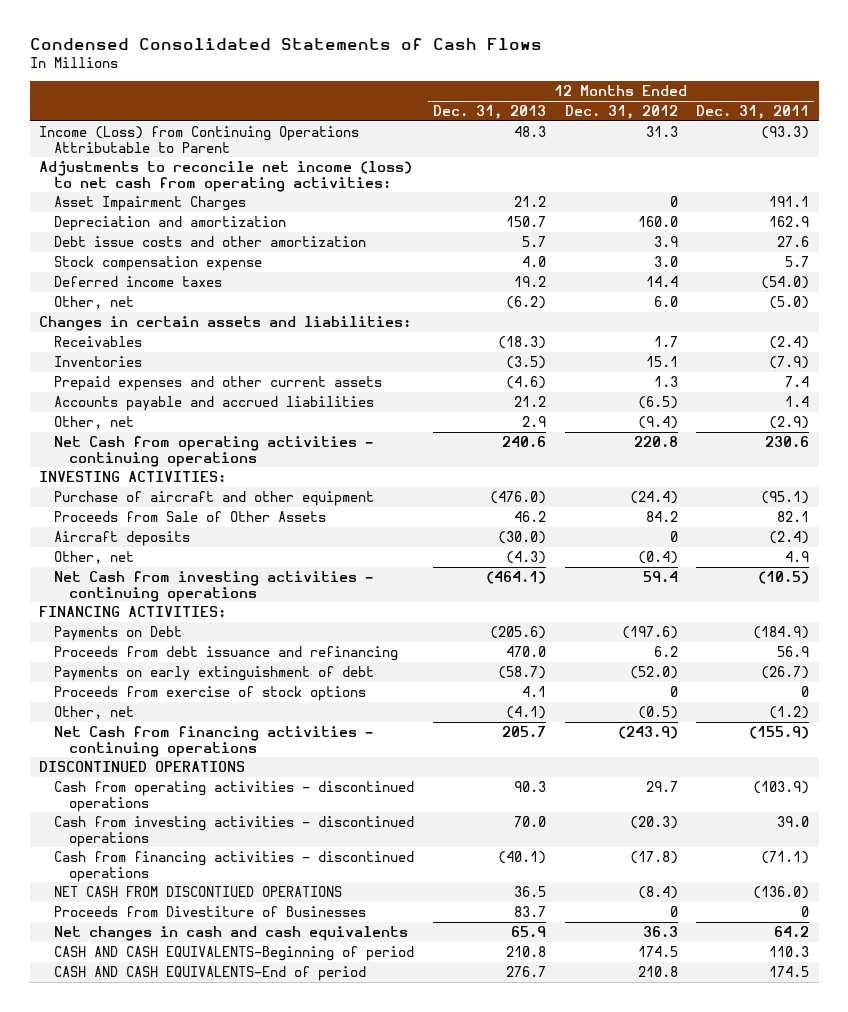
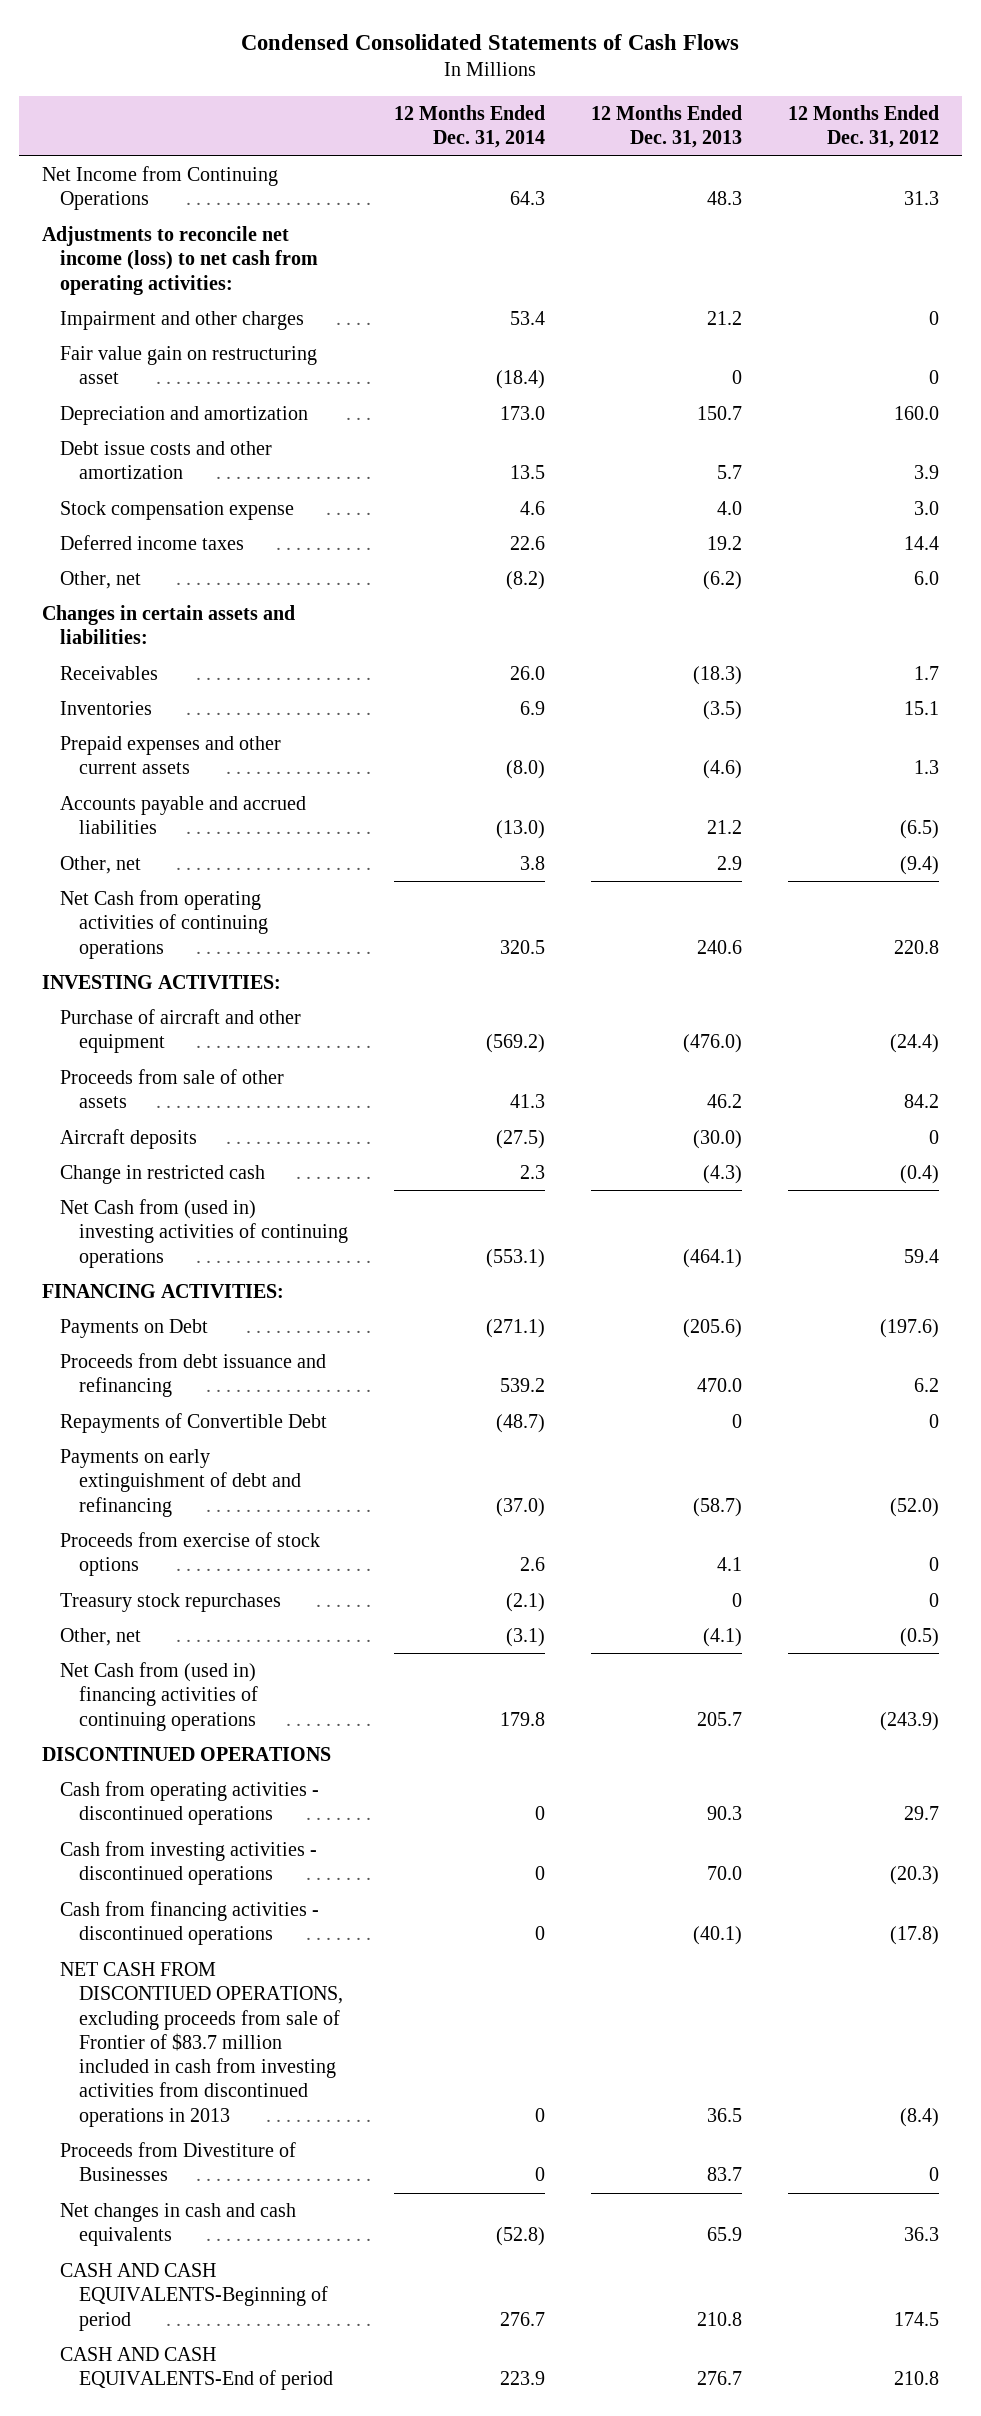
- | 12 Months Ended Dec. 31, 2013 | 12 Months Ended Dec. 31, 2012 | 12 Months Ended Dec. 31, 2011
+ | 12 Months Ended Dec. 31, 2014 | 12 Months Ended Dec. 31, 2013 | 12 Months Ended Dec. 31, 2012
- Income (Loss) from Continuing Operations Attributable to Parent | 48.3 | 31.3 | (93.3)
+ Net Income from Continuing Operations | 64.3 | 48.3 | 31.3
- Asset Impairment Charges | 21.2 | 0 | 191.1
+ Impairment and other charges | 53.4 | 21.2 | 0
+ Fair value gain on restructuring asset | (18.4) | 0 | 0
- Net Cash from operating activities - continuing operations | 240.6 | 220.8 | 230.6
+ Net Cash from operating activities of continuing operations | 320.5 | 240.6 | 220.8
- Proceeds from Sale of Other Assets | 46.2 | 84.2 | 82.1
+ Proceeds from sale of other assets | 41.3 | 46.2 | 84.2
- Other, net | (4.3) | (0.4) | 4.9
- Net Cash from investing activities - continuing operations | (464.1) | 59.4 | (10.5)
+ Change in restricted cash | 2.3 | (4.3) | (0.4)
+ Net Cash from (used in) investing activities of continuing operations | (553.1) | (464.1) | 59.4
- Payments on early extinguishment of debt | (58.7) | (52.0) | (26.7)
+ Repayments of Convertible Debt | (48.7) | 0 | 0
+ Payments on early extinguishment of debt and refinancing | (37.0) | (58.7) | (52.0)
+ Treasury stock repurchases | (2.1) | 0 | 0
- Net Cash from financing activities - continuing operations | 205.7 | (243.9) | (155.9)
+ Net Cash from (used in) financing activities of continuing operations | 179.8 | 205.7 | (243.9)
- NET CASH FROM DISCONTIUED OPERATIONS | 36.5 | (8.4) | (136.0)
+ NET CASH FROM DISCONTIUED OPERATIONS, excluding proceeds from sale of Frontier of $83.7 million included in cash from investing activities from discontinued operations in 2013 | 0 | 36.5 | (8.4)

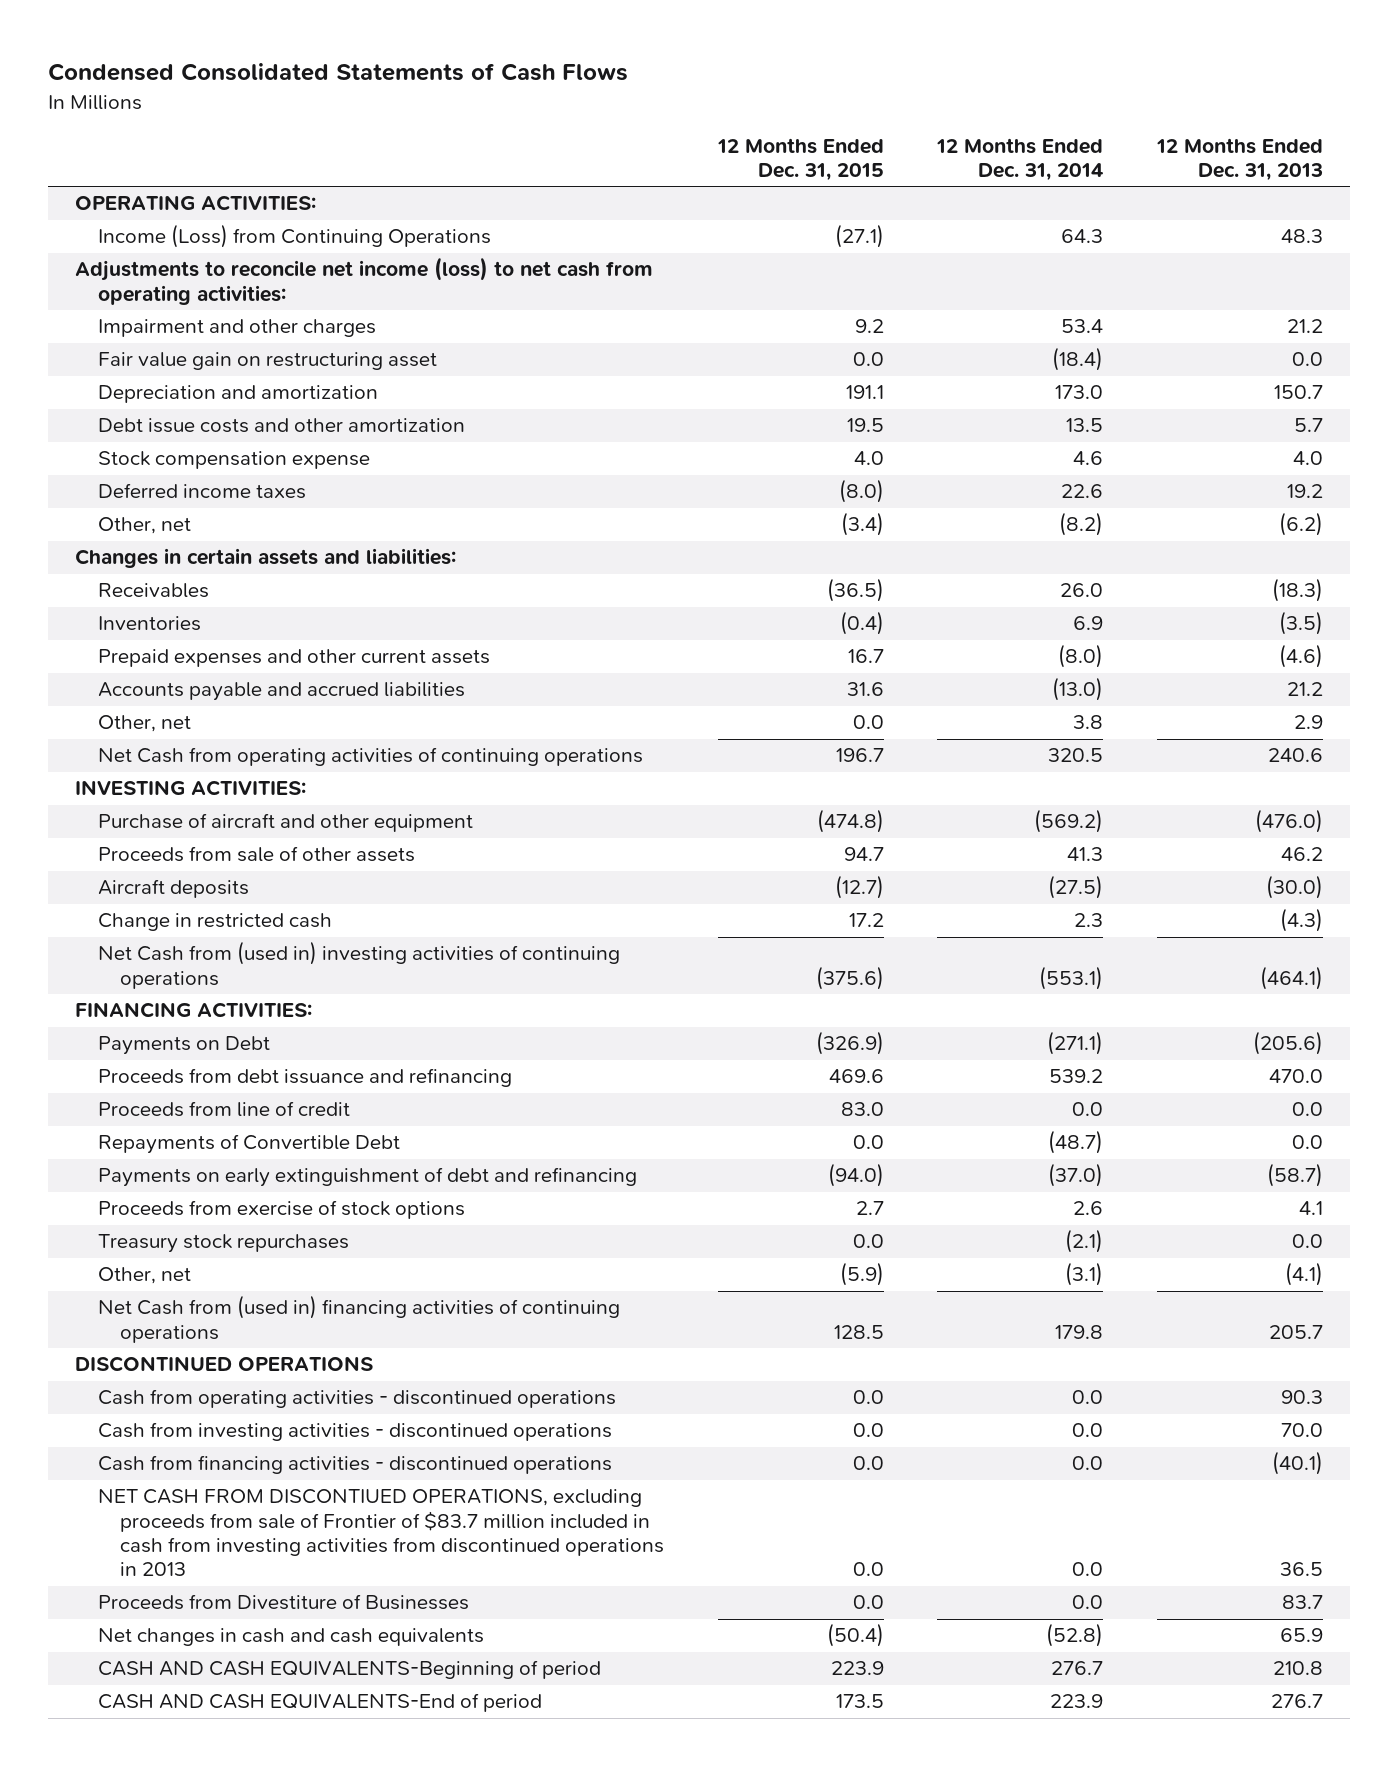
- | 12 Months Ended Dec. 31, 2014 | 12 Months Ended Dec. 31, 2013 | 12 Months Ended Dec. 31, 2012
+ | 12 Months Ended Dec. 31, 2015 | 12 Months Ended Dec. 31, 2014 | 12 Months Ended Dec. 31, 2013
- Net Income from Continuing Operations | 64.3 | 48.3 | 31.3
+ OPERATING ACTIVITIES:
+ Income (Loss) from Continuing Operations | (27.1) | 64.3 | 48.3
- Fair value gain on restructuring asset | (18.4) | 0 | 0
+ Fair value gain on restructuring asset | 0.0 | (18.4) | 0.0
- Repayments of Convertible Debt | (48.7) | 0 | 0
+ Proceeds from line of credit | 83.0 | 0.0 | 0.0
+ Repayments of Convertible Debt | 0.0 | (48.7) | 0.0
- Treasury stock repurchases | (2.1) | 0 | 0
+ Treasury stock repurchases | 0.0 | (2.1) | 0.0
- Cash from operating activities - discontinued operations | 0 | 90.3 | 29.7
- Cash from investing activities - discontinued operations | 0 | 70.0 | (20.3)
- Cash from financing activities - discontinued operations | 0 | (40.1) | (17.8)
- NET CASH FROM DISCONTIUED OPERATIONS, excluding proceeds from sale of Frontier of $83.7 million included in cash from investing activities from discontinued operations in 2013 | 0 | 36.5 | (8.4)
- Proceeds from Divestiture of Businesses | 0 | 83.7 | 0
+ Cash from operating activities - discontinued operations | 0.0 | 0.0 | 90.3
+ Cash from investing activities - discontinued operations | 0.0 | 0.0 | 70.0
+ Cash from financing activities - discontinued operations | 0.0 | 0.0 | (40.1)
+ NET CASH FROM DISCONTIUED OPERATIONS, excluding proceeds from sale of Frontier of $83.7 million included in cash from investing activities from discontinued operations in 2013 | 0.0 | 0.0 | 36.5
+ Proceeds from Divestiture of Businesses | 0.0 | 0.0 | 83.7

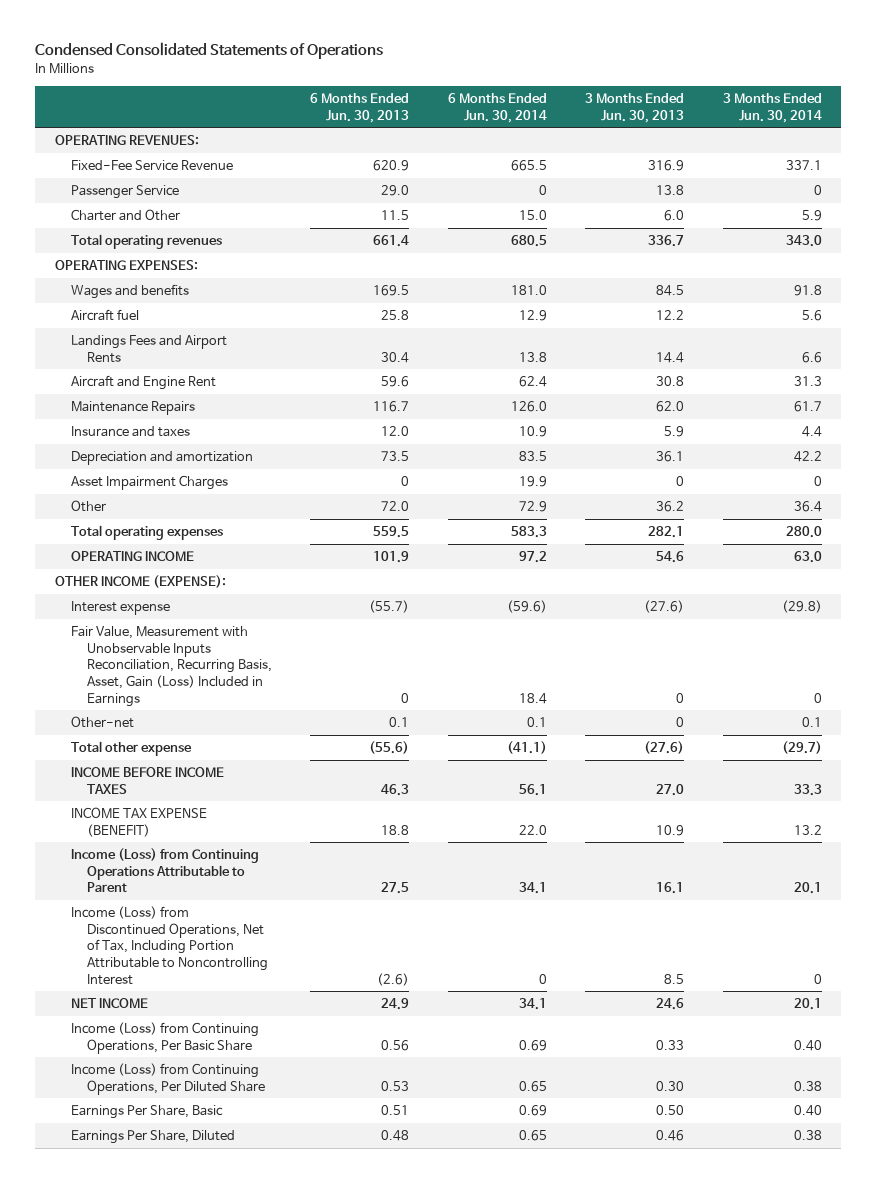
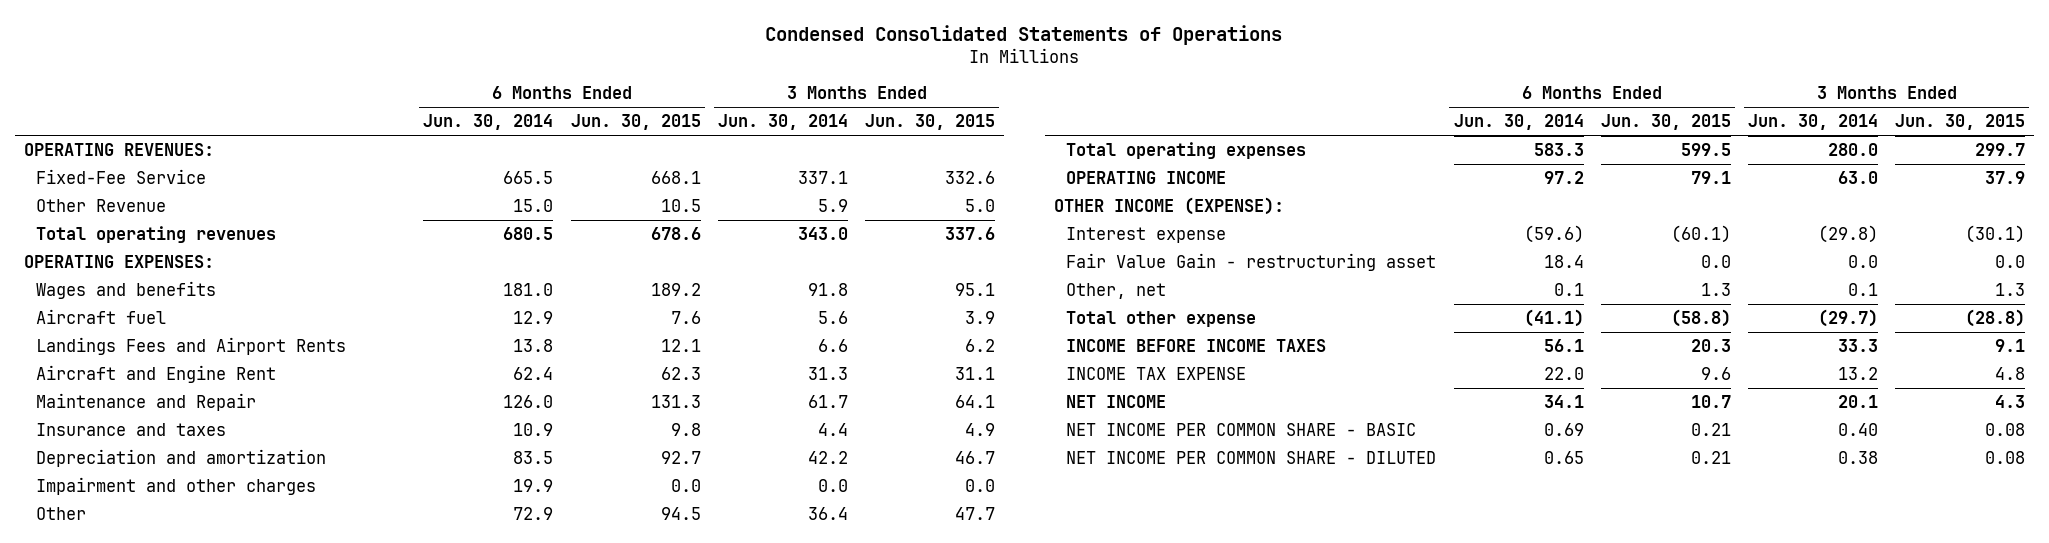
- | 6 Months Ended Jun. 30, 2013 | 6 Months Ended Jun. 30, 2014 | 3 Months Ended Jun. 30, 2013 | 3 Months Ended Jun. 30, 2014
+ | 6 Months Ended Jun. 30, 2014 | 6 Months Ended Jun. 30, 2015 | 3 Months Ended Jun. 30, 2014 | 3 Months Ended Jun. 30, 2015
- Fixed-Fee Service Revenue | 620.9 | 665.5 | 316.9 | 337.1
- Passenger Service | 29.0 | 0 | 13.8 | 0
- Charter and Other | 11.5 | 15.0 | 6.0 | 5.9
+ Fixed-Fee Service | 665.5 | 668.1 | 337.1 | 332.6
+ Other Revenue | 15.0 | 10.5 | 5.9 | 5.0
- Maintenance Repairs | 116.7 | 126.0 | 62.0 | 61.7
+ Maintenance and Repair | 126.0 | 131.3 | 61.7 | 64.1
- Asset Impairment Charges | 0 | 19.9 | 0 | 0
+ Impairment and other charges | 19.9 | 0.0 | 0.0 | 0.0
- Fair Value, Measurement with Unobservable Inputs Reconciliation, Recurring Basis, Asset, Gain (Loss) Included in Earnings | 0 | 18.4 | 0 | 0
- Other-net | 0.1 | 0.1 | 0 | 0.1
+ Fair Value Gain - restructuring asset | 18.4 | 0.0 | 0.0 | 0.0
+ Other, net | 0.1 | 1.3 | 0.1 | 1.3
- INCOME TAX EXPENSE (BENEFIT) | 18.8 | 22.0 | 10.9 | 13.2
- Income (Loss) from Continuing Operations Attributable to Parent | 27.5 | 34.1 | 16.1 | 20.1
- Income (Loss) from Discontinued Operations, Net of Tax, Including Portion Attributable to Noncontrolling Interest | (2.6) | 0 | 8.5 | 0
+ INCOME TAX EXPENSE | 22.0 | 9.6 | 13.2 | 4.8
- Income (Loss) from Continuing Operations, Per Basic Share | 0.56 | 0.69 | 0.33 | 0.40
- Income (Loss) from Continuing Operations, Per Diluted Share | 0.53 | 0.65 | 0.30 | 0.38
- Earnings Per Share, Basic | 0.51 | 0.69 | 0.50 | 0.40
- Earnings Per Share, Diluted | 0.48 | 0.65 | 0.46 | 0.38
+ NET INCOME PER COMMON SHARE - BASIC | 0.69 | 0.21 | 0.40 | 0.08
+ NET INCOME PER COMMON SHARE - DILUTED | 0.65 | 0.21 | 0.38 | 0.08

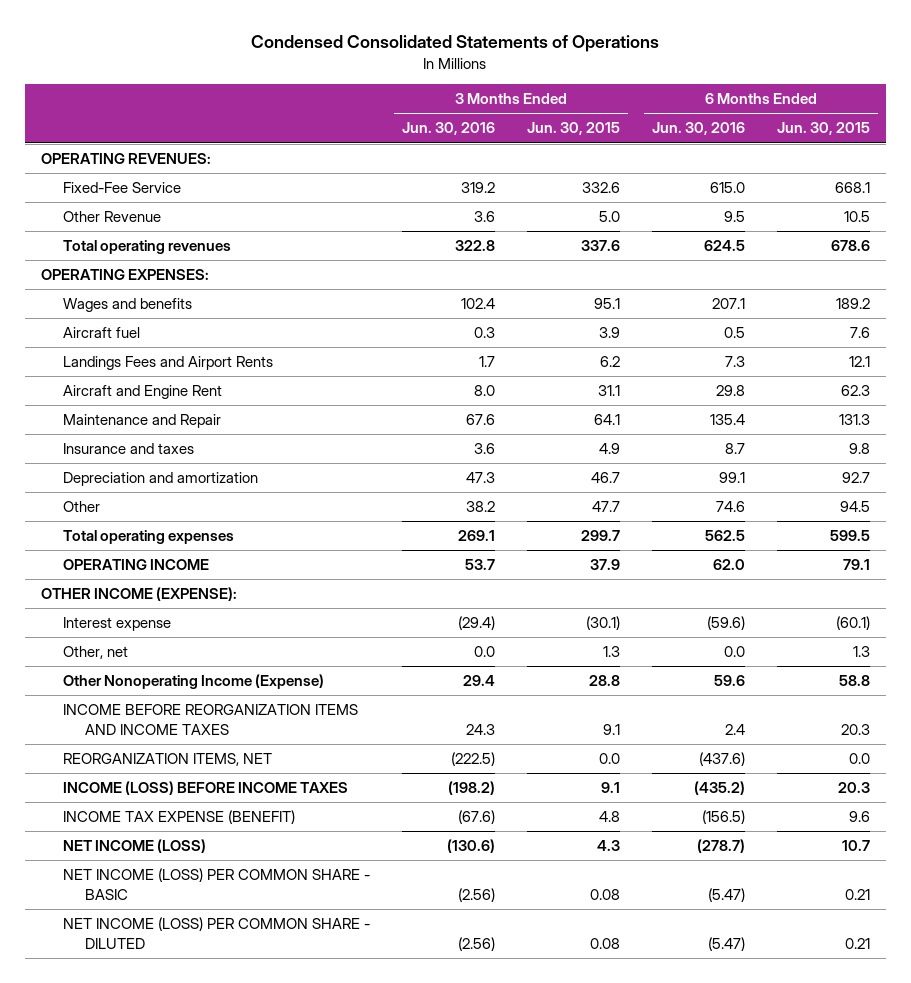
- | 6 Months Ended Jun. 30, 2014 | 6 Months Ended Jun. 30, 2015 | 3 Months Ended Jun. 30, 2014 | 3 Months Ended Jun. 30, 2015
+ | 3 Months Ended Jun. 30, 2016 | 3 Months Ended Jun. 30, 2015 | 6 Months Ended Jun. 30, 2016 | 6 Months Ended Jun. 30, 2015
- Impairment and other charges | 19.9 | 0.0 | 0.0 | 0.0
- Fair Value Gain - restructuring asset | 18.4 | 0.0 | 0.0 | 0.0
- Total other expense | (41.1) | (58.8) | (29.7) | (28.8)
- INCOME BEFORE INCOME TAXES | 56.1 | 20.3 | 33.3 | 9.1
- INCOME TAX EXPENSE | 22.0 | 9.6 | 13.2 | 4.8
- NET INCOME | 34.1 | 10.7 | 20.1 | 4.3
- NET INCOME PER COMMON SHARE - BASIC | 0.69 | 0.21 | 0.40 | 0.08
- NET INCOME PER COMMON SHARE - DILUTED | 0.65 | 0.21 | 0.38 | 0.08
+ Other Nonoperating Income (Expense) | 29.4 | 28.8 | 59.6 | 58.8
+ INCOME BEFORE REORGANIZATION ITEMS AND INCOME TAXES | 24.3 | 9.1 | 2.4 | 20.3
+ REORGANIZATION ITEMS, NET | (222.5) | 0.0 | (437.6) | 0.0
+ INCOME (LOSS) BEFORE INCOME TAXES | (198.2) | 9.1 | (435.2) | 20.3
+ INCOME TAX EXPENSE (BENEFIT) | (67.6) | 4.8 | (156.5) | 9.6
+ NET INCOME (LOSS) | (130.6) | 4.3 | (278.7) | 10.7
+ NET INCOME (LOSS) PER COMMON SHARE - BASIC | (2.56) | 0.08 | (5.47) | 0.21
+ NET INCOME (LOSS) PER COMMON SHARE - DILUTED | (2.56) | 0.08 | (5.47) | 0.21

